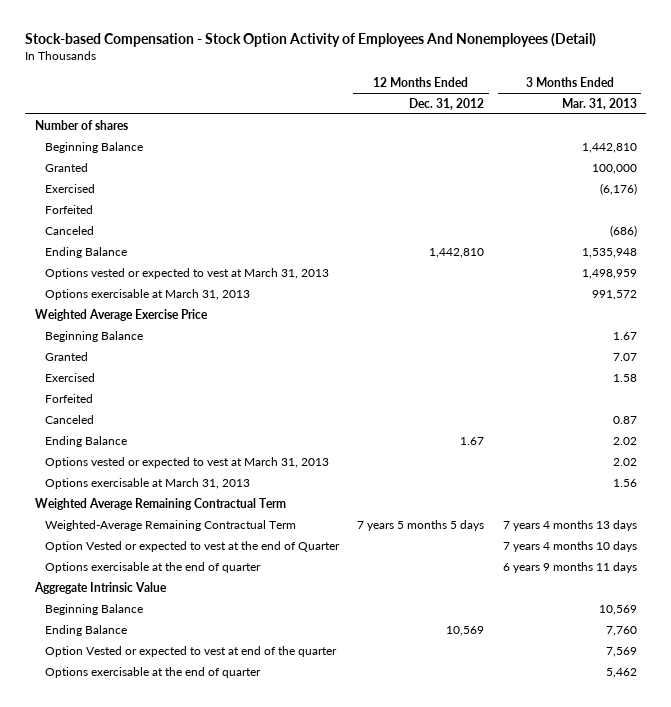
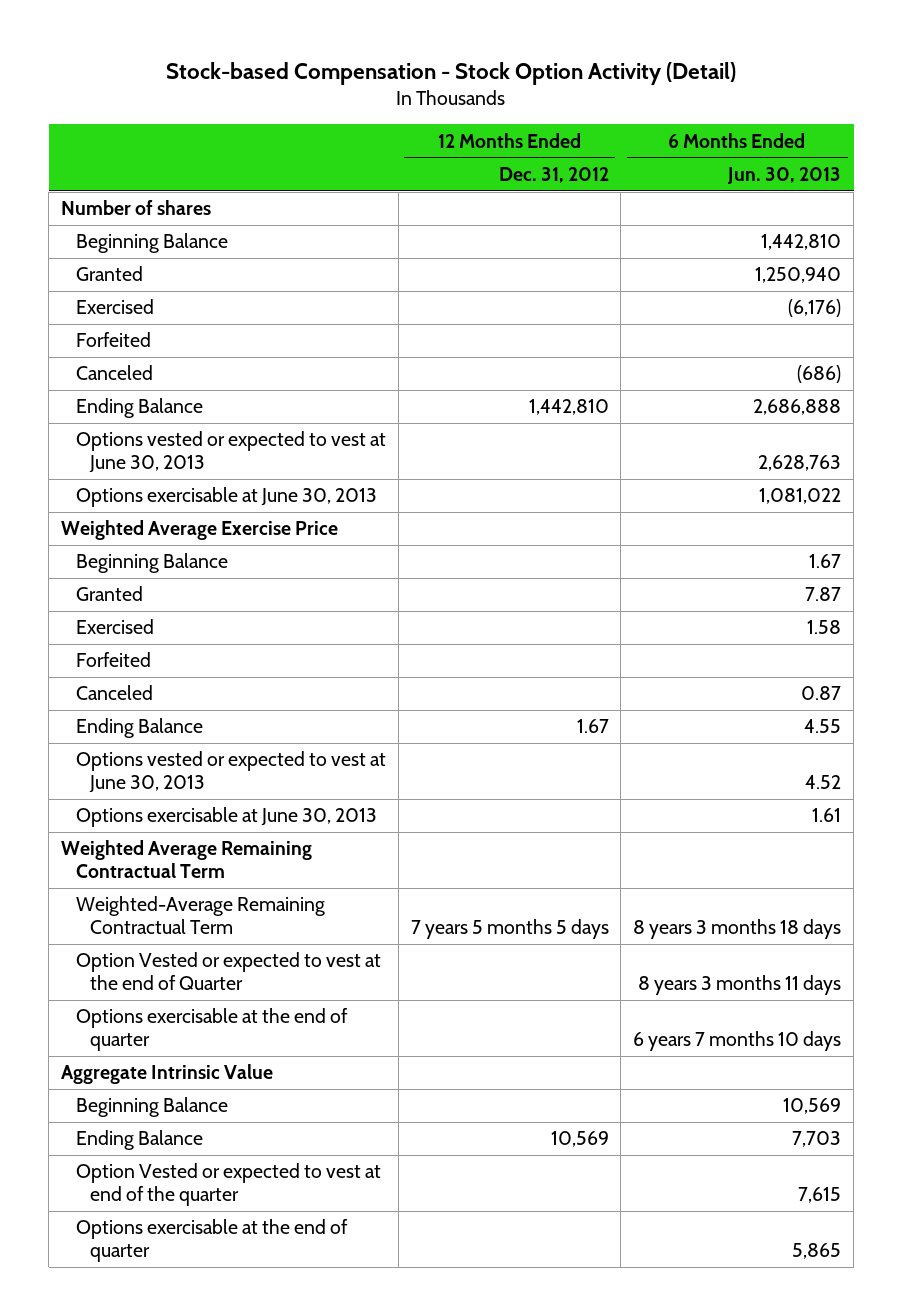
- Stock-based Compensation - Stock Option Activity of Employees And Nonemployees (Detail)
+ Stock-based Compensation - Stock Option Activity (Detail)
- | 12 Months Ended Dec. 31, 2012 | 3 Months Ended Mar. 31, 2013
+ | 12 Months Ended Dec. 31, 2012 | 6 Months Ended Jun. 30, 2013
- Options vested or expected to vest at March 31, 2013 | | 1,498,959
- Options exercisable at March 31, 2013 | | 991,572
+ Options vested or expected to vest at June 30, 2013 | | 2,628,763
+ Options exercisable at June 30, 2013 | | 1,081,022
- Options vested or expected to vest at March 31, 2013 | | 2.02
- Options exercisable at March 31, 2013 | | 1.56
+ Options vested or expected to vest at June 30, 2013 | | 4.52
+ Options exercisable at June 30, 2013 | | 1.61

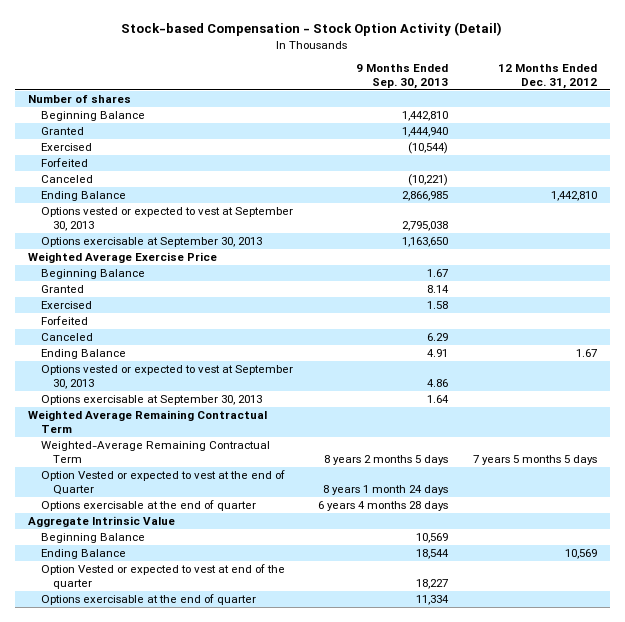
- | 12 Months Ended Dec. 31, 2012 | 6 Months Ended Jun. 30, 2013
+ | 9 Months Ended Sep. 30, 2013 | 12 Months Ended Dec. 31, 2012
- Options vested or expected to vest at June 30, 2013 | | 2,628,763
- Options exercisable at June 30, 2013 | | 1,081,022
+ Options vested or expected to vest at September 30, 2013 | 2,795,038 |
+ Options exercisable at September 30, 2013 | 1,163,650 |
- Options vested or expected to vest at June 30, 2013 | | 4.52
- Options exercisable at June 30, 2013 | | 1.61
+ Options vested or expected to vest at September 30, 2013 | 4.86 |
+ Options exercisable at September 30, 2013 | 1.64 |

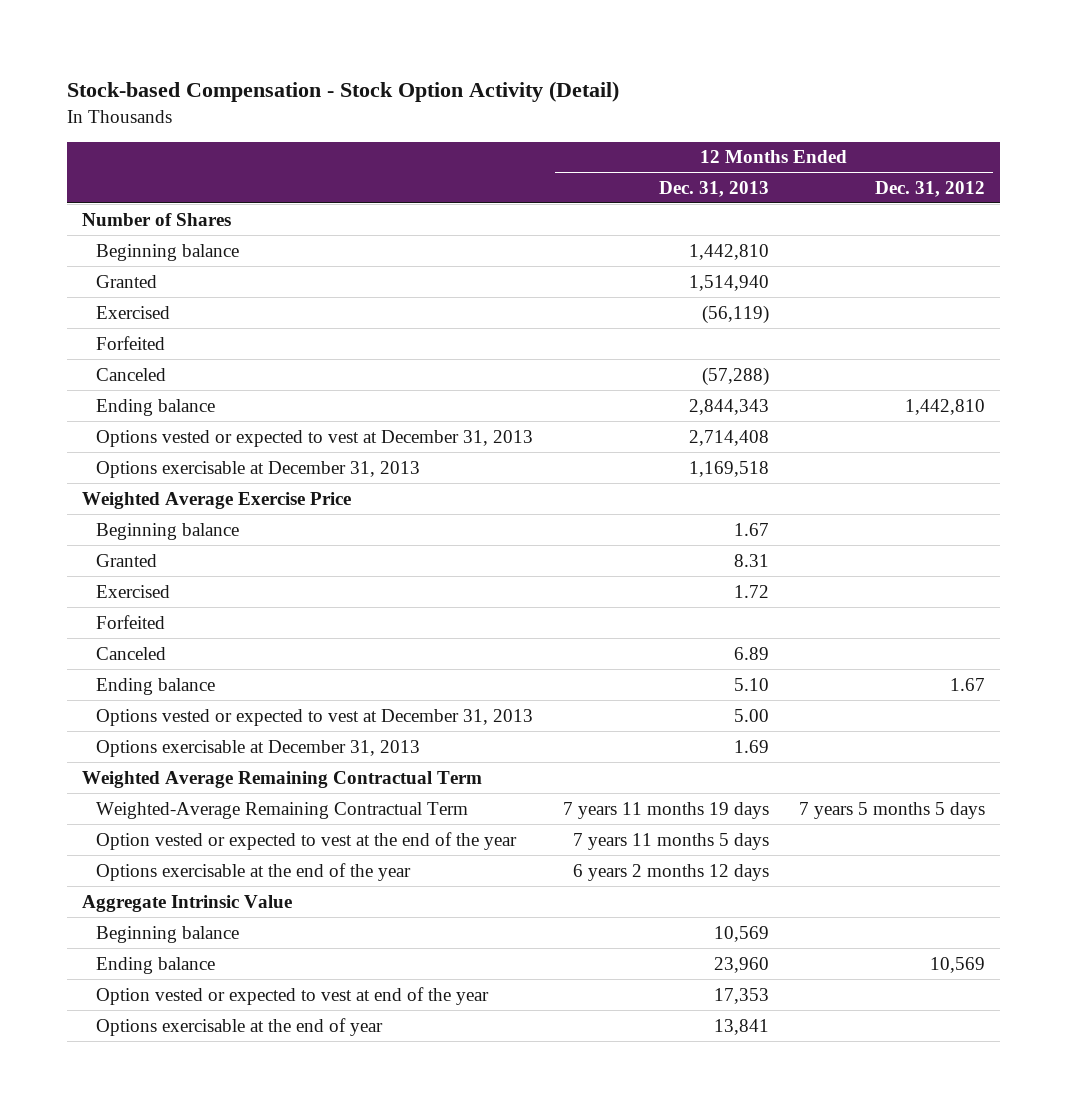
- | 9 Months Ended Sep. 30, 2013 | 12 Months Ended Dec. 31, 2012
+ | 12 Months Ended Dec. 31, 2013 | 12 Months Ended Dec. 31, 2012
- Number of shares
- Beginning Balance | 1,442,810 |
+ Number of Shares
+ Beginning balance | 1,442,810 |
- Ending Balance | 2,866,985 | 1,442,810
- Options vested or expected to vest at September 30, 2013 | 2,795,038 |
- Options exercisable at September 30, 2013 | 1,163,650 |
+ Ending balance | 2,844,343 | 1,442,810
+ Options vested or expected to vest at December 31, 2013 | 2,714,408 |
+ Options exercisable at December 31, 2013 | 1,169,518 |
- Beginning Balance | 1.67 |
+ Beginning balance | 1.67 |
- Ending Balance | 4.91 | 1.67
- Options vested or expected to vest at September 30, 2013 | 4.86 |
- Options exercisable at September 30, 2013 | 1.64 |
+ Ending balance | 5.10 | 1.67
+ Options vested or expected to vest at December 31, 2013 | 5.00 |
+ Options exercisable at December 31, 2013 | 1.69 |
- Option Vested or expected to vest at the end of Quarter | 8 years 1 month 24 days |
- Options exercisable at the end of quarter | 6 years 4 months 28 days |
+ Option vested or expected to vest at the end of the year | 7 years 11 months 5 days |
+ Options exercisable at the end of the year | 6 years 2 months 12 days |
- Beginning Balance | 10,569 |
- Ending Balance | 18,544 | 10,569
- Option Vested or expected to vest at end of the quarter | 18,227 |
- Options exercisable at the end of quarter | 11,334 |
+ Beginning balance | 10,569 |
+ Ending balance | 23,960 | 10,569
+ Option vested or expected to vest at end of the year | 17,353 |
+ Options exercisable at the end of year | 13,841 |

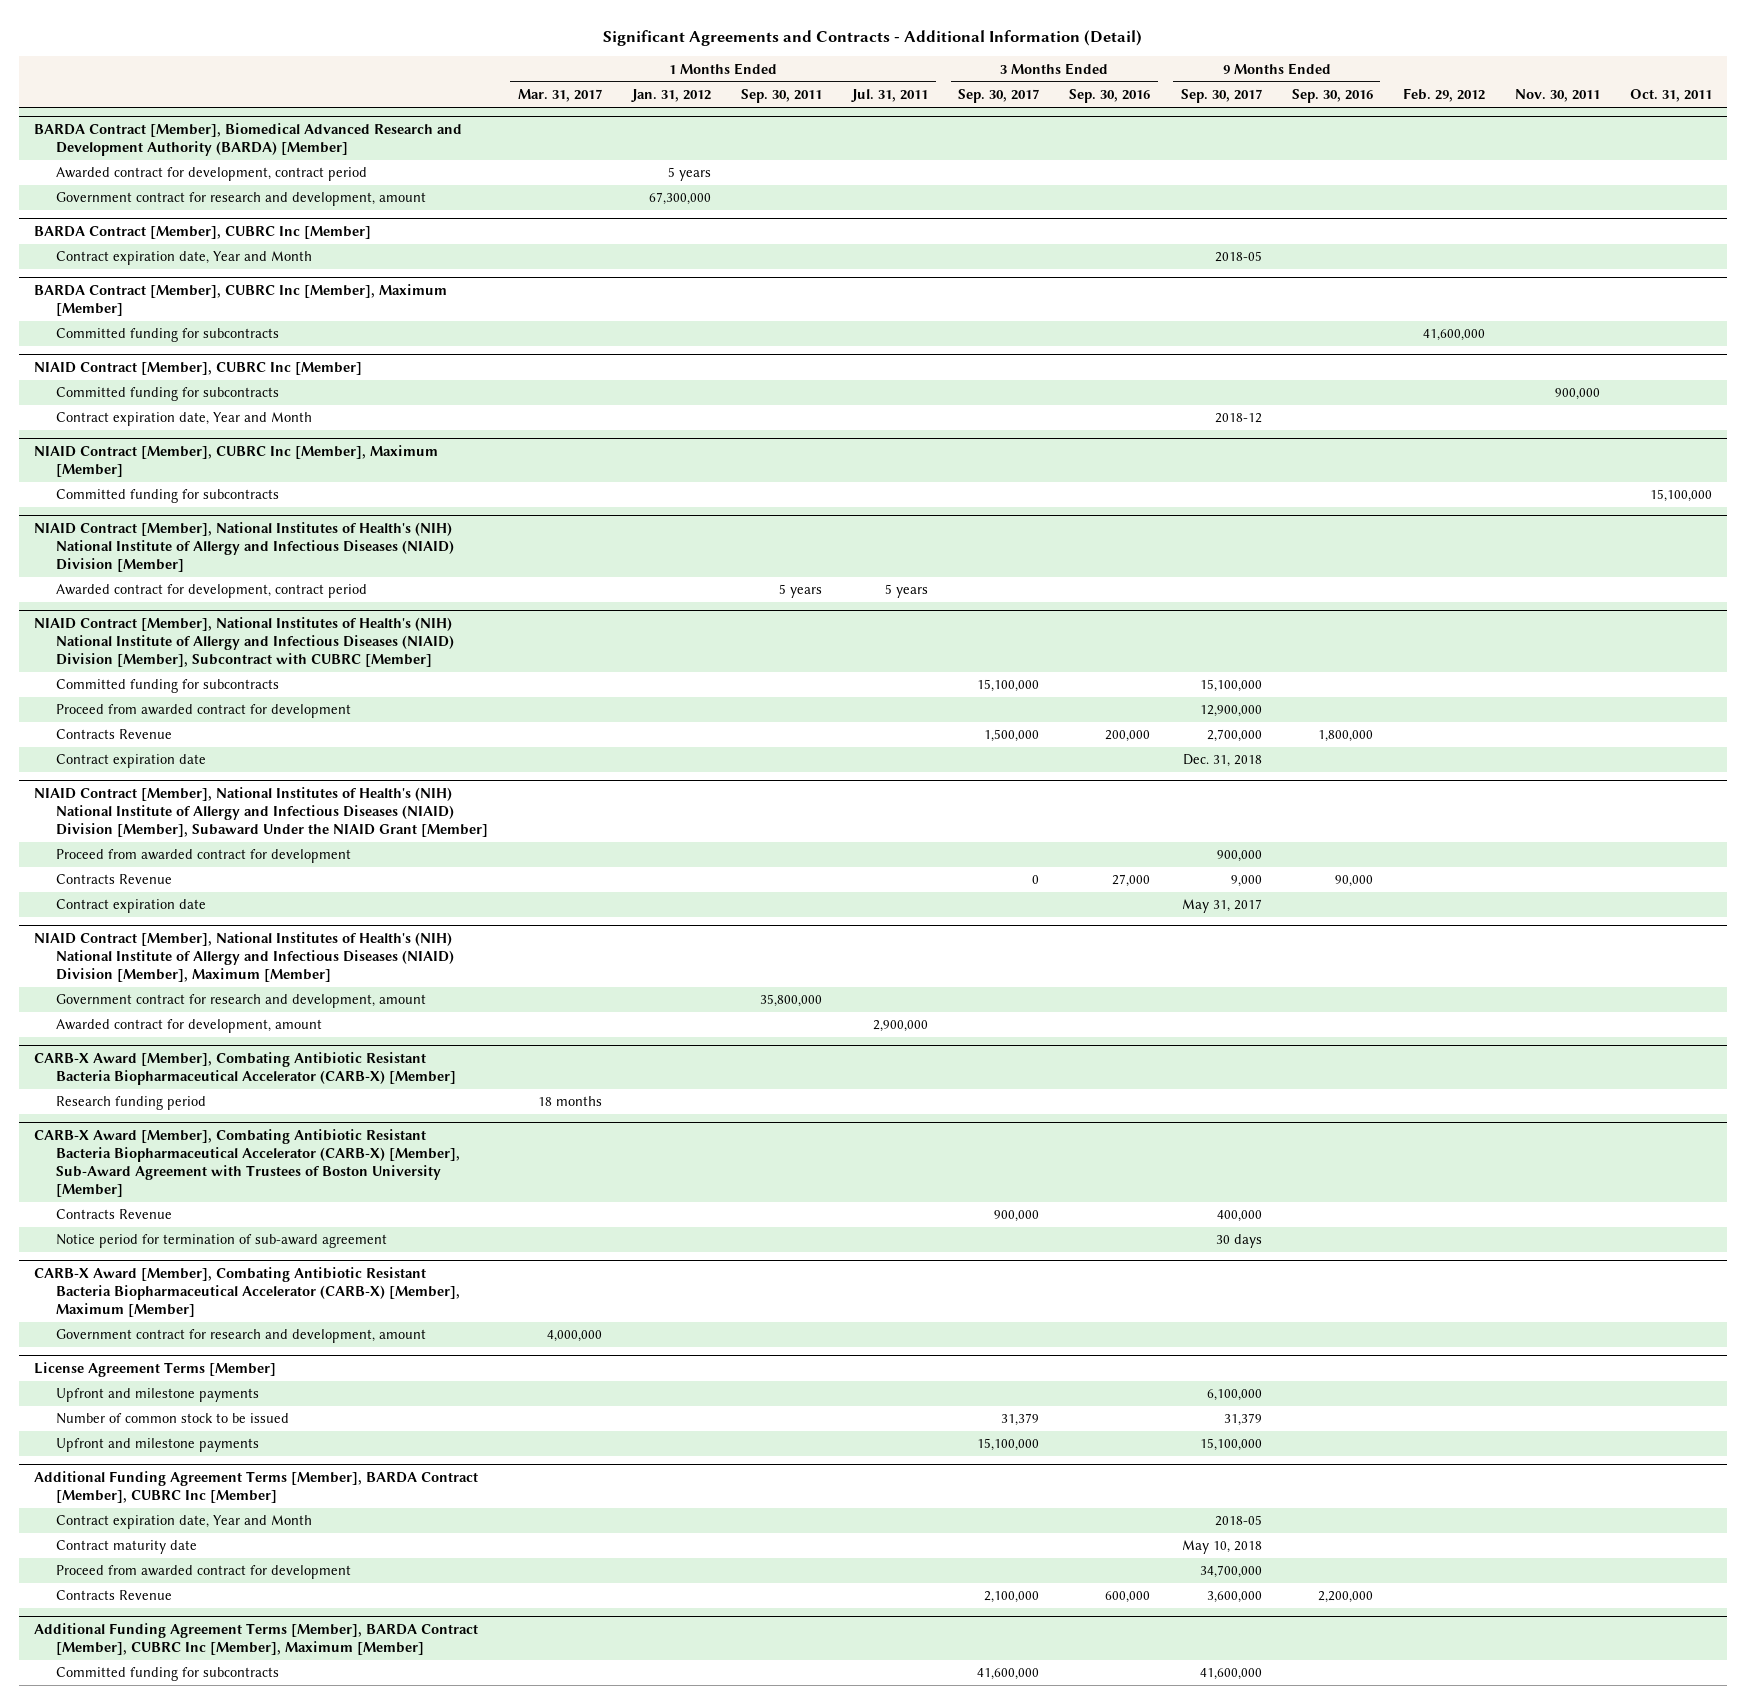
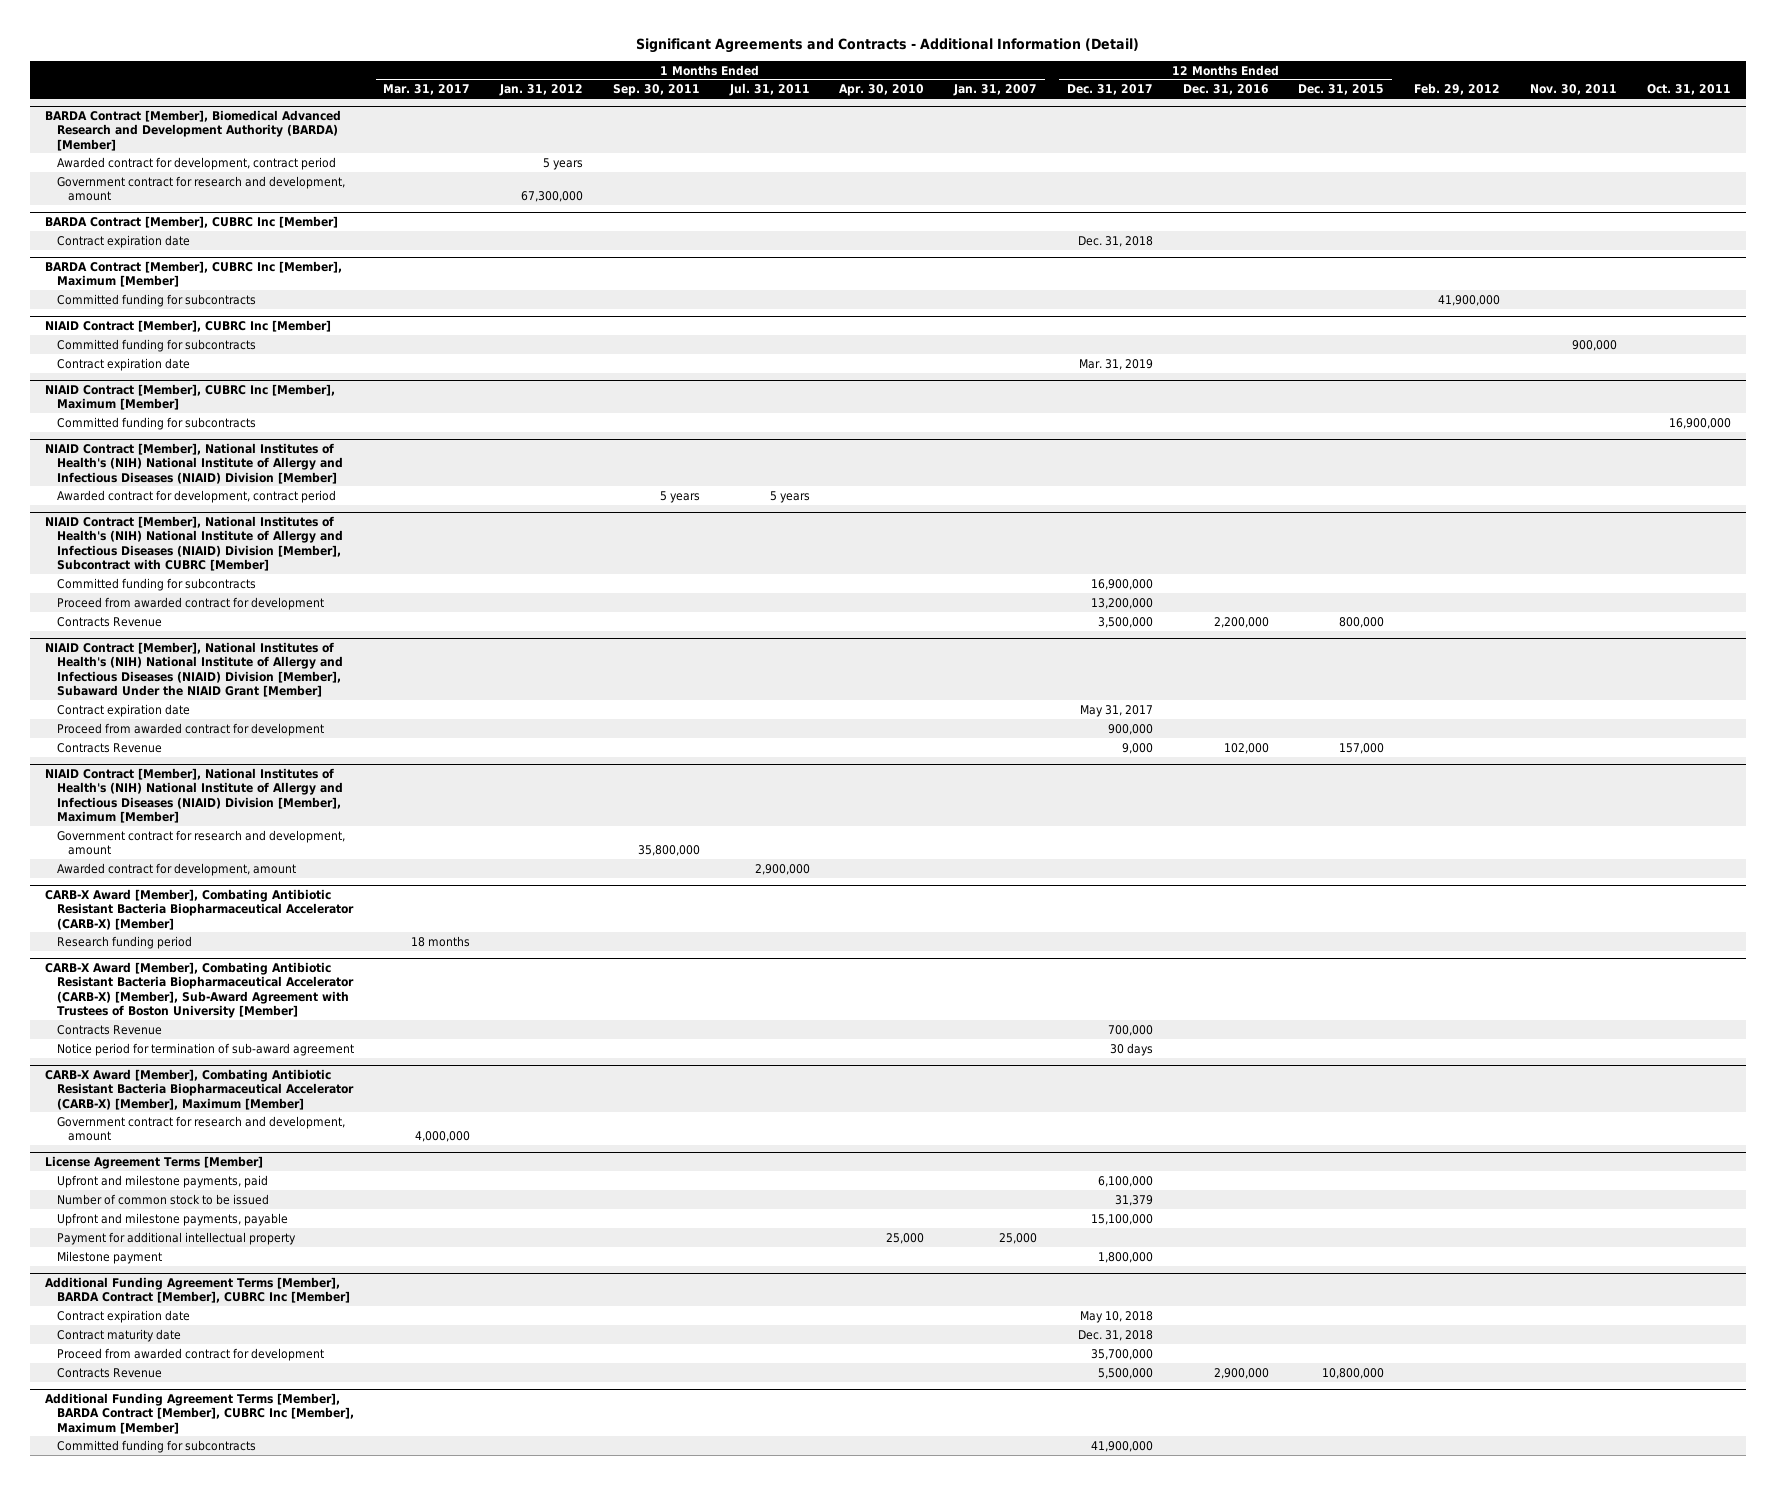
- | 1 Months Ended Mar. 31, 2017 | 1 Months Ended Jan. 31, 2012 | 1 Months Ended Sep. 30, 2011 | 1 Months Ended Jul. 31, 2011 | 3 Months Ended Sep. 30, 2017 | 3 Months Ended Sep. 30, 2016 | 9 Months Ended Sep. 30, 2017 | 9 Months Ended Sep. 30, 2016 | Feb. 29, 2012 | Nov. 30, 2011 | Oct. 31, 2011
+ | 1 Months Ended Mar. 31, 2017 | 1 Months Ended Jan. 31, 2012 | 1 Months Ended Sep. 30, 2011 | 1 Months Ended Jul. 31, 2011 | 1 Months Ended Apr. 30, 2010 | 1 Months Ended Jan. 31, 2007 | 12 Months Ended Dec. 31, 2017 | 12 Months Ended Dec. 31, 2016 | 12 Months Ended Dec. 31, 2015 | Feb. 29, 2012 | Nov. 30, 2011 | Oct. 31, 2011
@ BARDA Contract [Member], CUBRC Inc [Member]
- Contract expiration date, Year and Month | | | | | | | 2018-05 | | | |
+ Contract expiration date | | | | | | | Dec. 31, 2018 | | | | |
@ BARDA Contract [Member], CUBRC Inc [Member], Maximum [Member]
- Committed funding for subcontracts | | | | | | | | | 41,600,000 | |
+ Committed funding for subcontracts | | | | | | | | | | 41,900,000 | |
@ NIAID Contract [Member], CUBRC Inc [Member]
- Contract expiration date, Year and Month | | | | | | | 2018-12 | | | |
+ Contract expiration date | | | | | | | Mar. 31, 2019 | | | | |
@ NIAID Contract [Member], CUBRC Inc [Member], Maximum [Member]
- Committed funding for subcontracts | | | | | | | | | | | 15,100,000
+ Committed funding for subcontracts | | | | | | | | | | | | 16,900,000
@ NIAID Contract [Member], National Institutes of Health's (NIH) National Institute of Allergy and Infectious Diseases (NIAID) Division [Member], Subcontract with CUBRC [Member]
- Contract expiration date | | | | | | | Dec. 31, 2018 | | | |
@ NIAID Contract [Member], National Institutes of Health's (NIH) National Institute of Allergy and Infectious Diseases (NIAID) Division [Member], Subaward Under the NIAID Grant [Member]
moved up: Contract expiration date | | | | | | | May 31, 2017 | | | | |
@ License Agreement Terms [Member]
- Upfront and milestone payments | | | | | | | 6,100,000 | | | |
+ Upfront and milestone payments, paid | | | | | | | 6,100,000 | | | | |
- Upfront and milestone payments | | | | | 15,100,000 | | 15,100,000 | | | |
+ Upfront and milestone payments, payable | | | | | | | 15,100,000 | | | | |
+ Payment for additional intellectual property | | | | | 25,000 | 25,000 | | | | | |
+ Milestone payment | | | | | | | 1,800,000 | | | | |
@ Additional Funding Agreement Terms [Member], BARDA Contract [Member], CUBRC Inc [Member]
- Contract expiration date, Year and Month | | | | | | | 2018-05 | | | |
+ Contract expiration date | | | | | | | May 10, 2018 | | | | |

